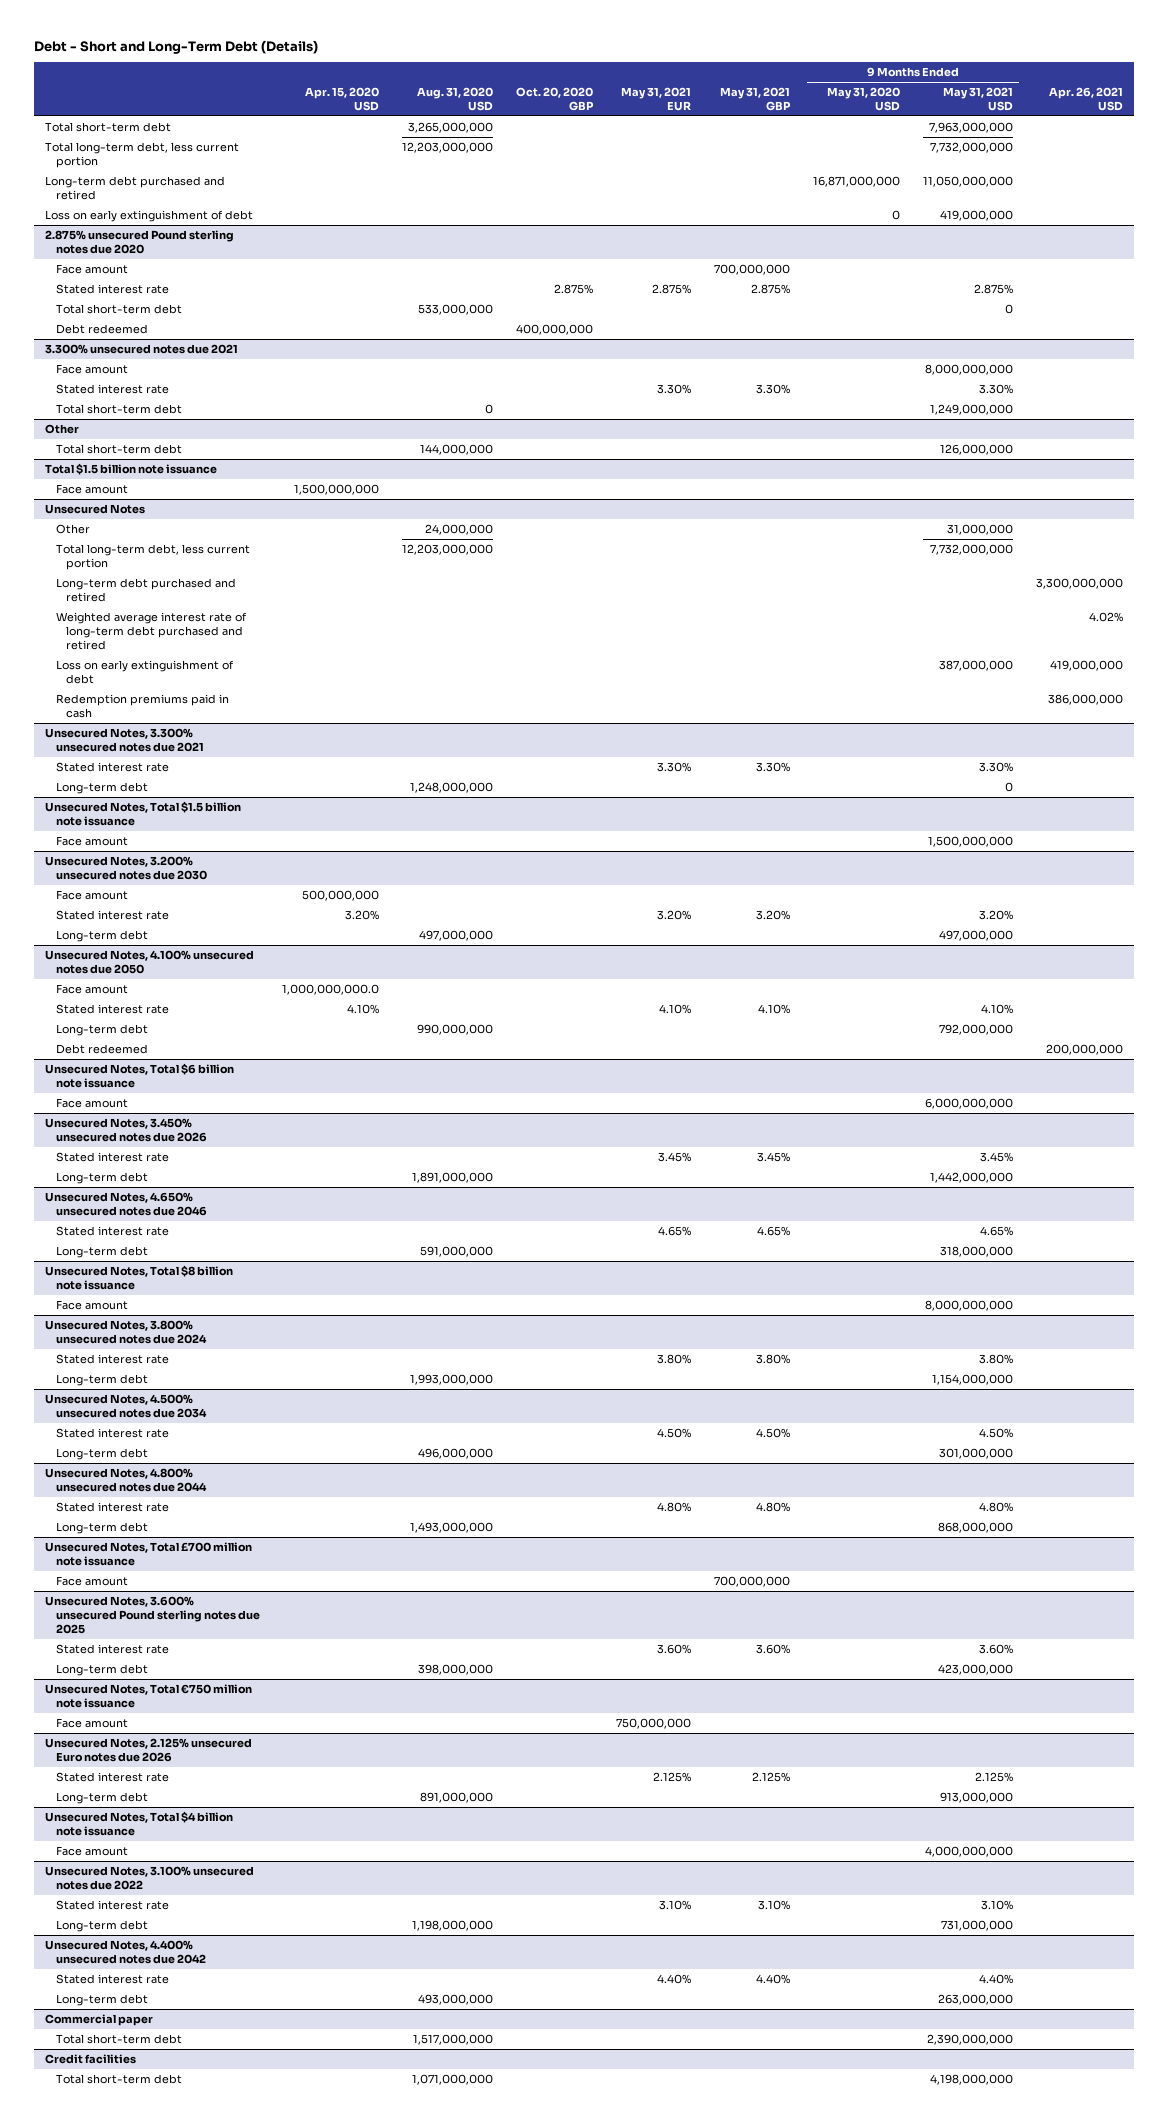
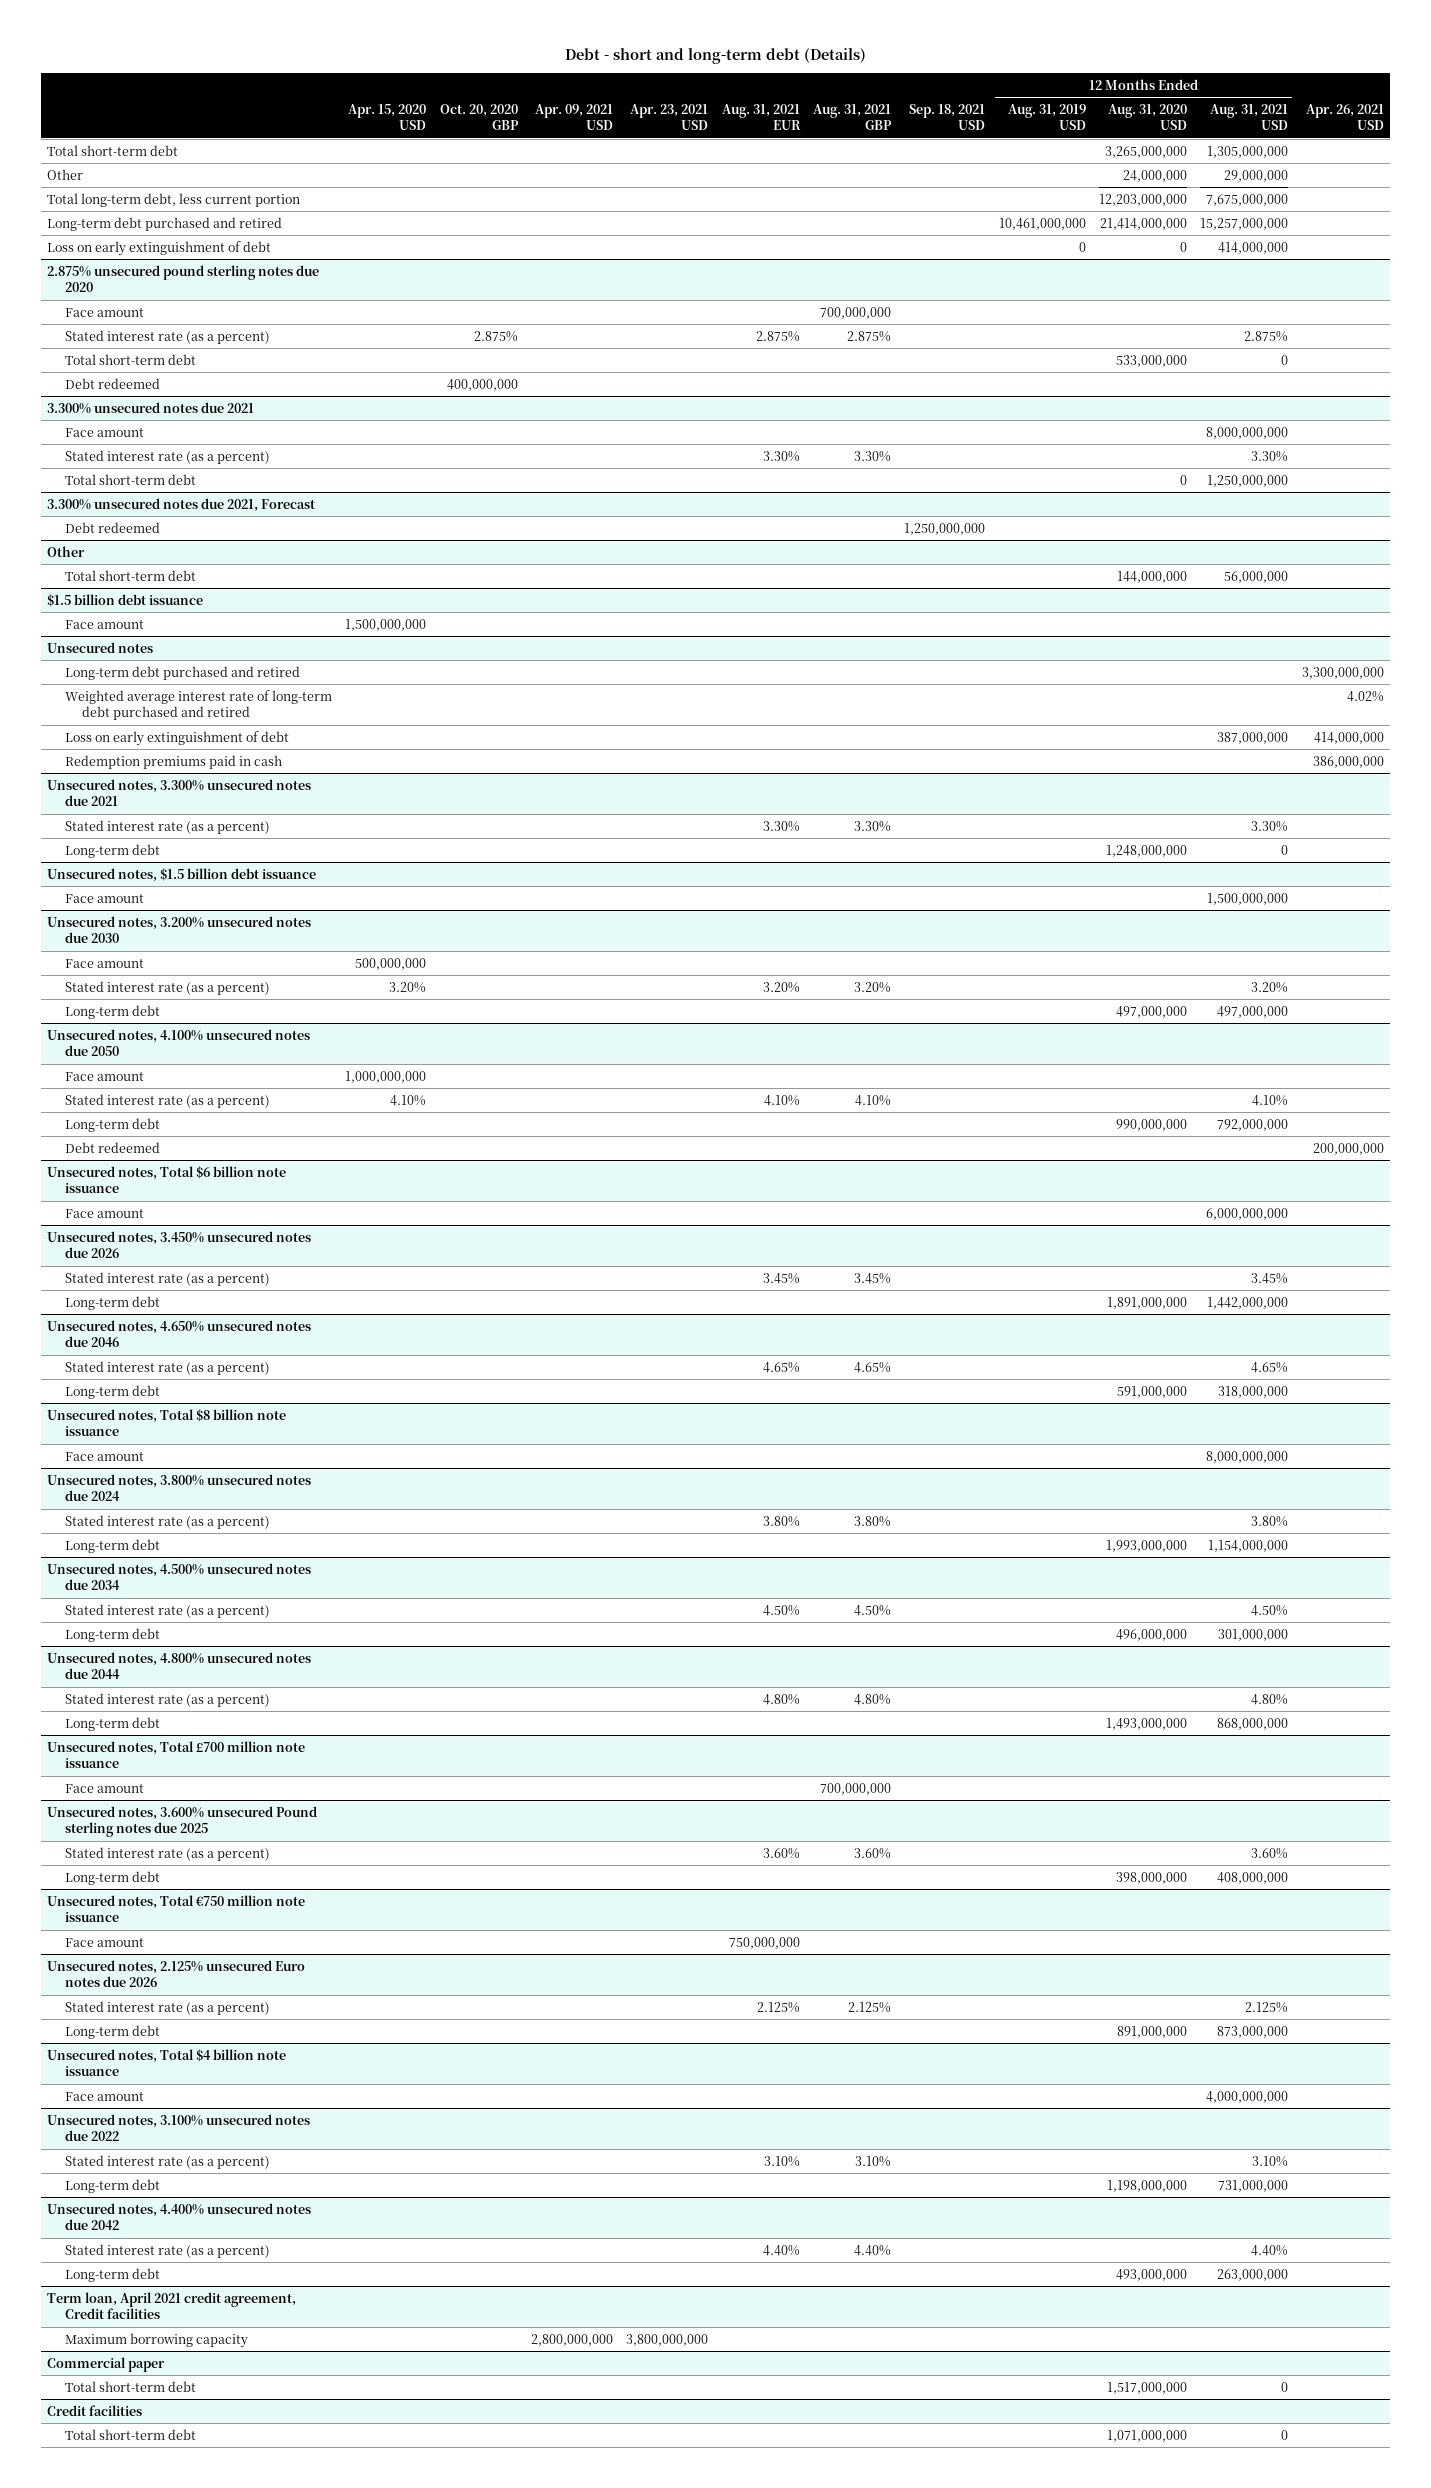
- Debt - Short and Long-Term Debt (Details)
+ Debt - short and long-term debt (Details)
- | Apr. 15, 2020 USD | Aug. 31, 2020 USD | Oct. 20, 2020 GBP | May 31, 2021 EUR | May 31, 2021 GBP | 9 Months Ended May 31, 2020 USD | 9 Months Ended May 31, 2021 USD | Apr. 26, 2021 USD
+ | Apr. 15, 2020 USD | Oct. 20, 2020 GBP | Apr. 09, 2021 USD | Apr. 23, 2021 USD | Aug. 31, 2021 EUR | Aug. 31, 2021 GBP | Sep. 18, 2021 USD | 12 Months Ended Aug. 31, 2019 USD | 12 Months Ended Aug. 31, 2020 USD | 12 Months Ended Aug. 31, 2021 USD | Apr. 26, 2021 USD
+ Other | | | | | | | | | 24,000,000 | 29,000,000 |
- 2.875% unsecured Pound sterling notes due 2020
+ 2.875% unsecured pound sterling notes due 2020
- Stated interest rate | | | 2.875% | 2.875% | 2.875% | | 2.875% |
+ Stated interest rate (as a percent) | | 2.875% | | | 2.875% | 2.875% | | | | 2.875% |
@ 3.300% unsecured notes due 2021
- Stated interest rate | | | | 3.30% | 3.30% | | 3.30% |
+ Stated interest rate (as a percent) | | | | | 3.30% | 3.30% | | | | 3.30% |
+ 3.300% unsecured notes due 2021, Forecast
+ Debt redeemed | | | | | | | 1,250,000,000 | | | |
- Total $1.5 billion note issuance
+ $1.5 billion debt issuance
- Unsecured Notes
- Other | | 24,000,000 | | | | | 31,000,000 |
- Total long-term debt, less current portion | | 12,203,000,000 | | | | | 7,732,000,000 |
+ Unsecured notes
- Loss on early extinguishment of debt | | | | | | | 387,000,000 | 419,000,000
+ Loss on early extinguishment of debt | | | | | | | | | | 387,000,000 | 414,000,000
- Unsecured Notes, 3.300% unsecured notes due 2021
- Stated interest rate | | | | 3.30% | 3.30% | | 3.30% |
+ Unsecured notes, 3.300% unsecured notes due 2021
+ Stated interest rate (as a percent) | | | | | 3.30% | 3.30% | | | | 3.30% |
- Unsecured Notes, Total $1.5 billion note issuance
+ Unsecured notes, $1.5 billion debt issuance
- Unsecured Notes, 3.200% unsecured notes due 2030
+ Unsecured notes, 3.200% unsecured notes due 2030
- Stated interest rate | 3.20% | | | 3.20% | 3.20% | | 3.20% |
+ Stated interest rate (as a percent) | 3.20% | | | | 3.20% | 3.20% | | | | 3.20% |
- Unsecured Notes, 4.100% unsecured notes due 2050
- Face amount | 1,000,000,000.0 | | | | | | |
- Stated interest rate | 4.10% | | | 4.10% | 4.10% | | 4.10% |
+ Unsecured notes, 4.100% unsecured notes due 2050
+ Face amount | 1,000,000,000 | | | | | | | | | |
+ Stated interest rate (as a percent) | 4.10% | | | | 4.10% | 4.10% | | | | 4.10% |
- Unsecured Notes, Total $6 billion note issuance
+ Unsecured notes, Total $6 billion note issuance
- Unsecured Notes, 3.450% unsecured notes due 2026
- Stated interest rate | | | | 3.45% | 3.45% | | 3.45% |
+ Unsecured notes, 3.450% unsecured notes due 2026
+ Stated interest rate (as a percent) | | | | | 3.45% | 3.45% | | | | 3.45% |
- Unsecured Notes, 4.650% unsecured notes due 2046
- Stated interest rate | | | | 4.65% | 4.65% | | 4.65% |
+ Unsecured notes, 4.650% unsecured notes due 2046
+ Stated interest rate (as a percent) | | | | | 4.65% | 4.65% | | | | 4.65% |
- Unsecured Notes, Total $8 billion note issuance
+ Unsecured notes, Total $8 billion note issuance
- Unsecured Notes, 3.800% unsecured notes due 2024
- Stated interest rate | | | | 3.80% | 3.80% | | 3.80% |
+ Unsecured notes, 3.800% unsecured notes due 2024
+ Stated interest rate (as a percent) | | | | | 3.80% | 3.80% | | | | 3.80% |
- Unsecured Notes, 4.500% unsecured notes due 2034
- Stated interest rate | | | | 4.50% | 4.50% | | 4.50% |
+ Unsecured notes, 4.500% unsecured notes due 2034
+ Stated interest rate (as a percent) | | | | | 4.50% | 4.50% | | | | 4.50% |
- Unsecured Notes, 4.800% unsecured notes due 2044
- Stated interest rate | | | | 4.80% | 4.80% | | 4.80% |
+ Unsecured notes, 4.800% unsecured notes due 2044
+ Stated interest rate (as a percent) | | | | | 4.80% | 4.80% | | | | 4.80% |
- Unsecured Notes, Total £700 million note issuance
+ Unsecured notes, Total £700 million note issuance
- Unsecured Notes, 3.600% unsecured Pound sterling notes due 2025
- Stated interest rate | | | | 3.60% | 3.60% | | 3.60% |
+ Unsecured notes, 3.600% unsecured Pound sterling notes due 2025
+ Stated interest rate (as a percent) | | | | | 3.60% | 3.60% | | | | 3.60% |
- Unsecured Notes, Total €750 million note issuance
+ Unsecured notes, Total €750 million note issuance
- Unsecured Notes, 2.125% unsecured Euro notes due 2026
- Stated interest rate | | | | 2.125% | 2.125% | | 2.125% |
+ Unsecured notes, 2.125% unsecured Euro notes due 2026
+ Stated interest rate (as a percent) | | | | | 2.125% | 2.125% | | | | 2.125% |
- Unsecured Notes, Total $4 billion note issuance
+ Unsecured notes, Total $4 billion note issuance
- Unsecured Notes, 3.100% unsecured notes due 2022
- Stated interest rate | | | | 3.10% | 3.10% | | 3.10% |
+ Unsecured notes, 3.100% unsecured notes due 2022
+ Stated interest rate (as a percent) | | | | | 3.10% | 3.10% | | | | 3.10% |
- Unsecured Notes, 4.400% unsecured notes due 2042
- Stated interest rate | | | | 4.40% | 4.40% | | 4.40% |
+ Unsecured notes, 4.400% unsecured notes due 2042
+ Stated interest rate (as a percent) | | | | | 4.40% | 4.40% | | | | 4.40% |
+ Term loan, April 2021 credit agreement, Credit facilities
+ Maximum borrowing capacity | | | 2,800,000,000 | 3,800,000,000 | | | | | | |

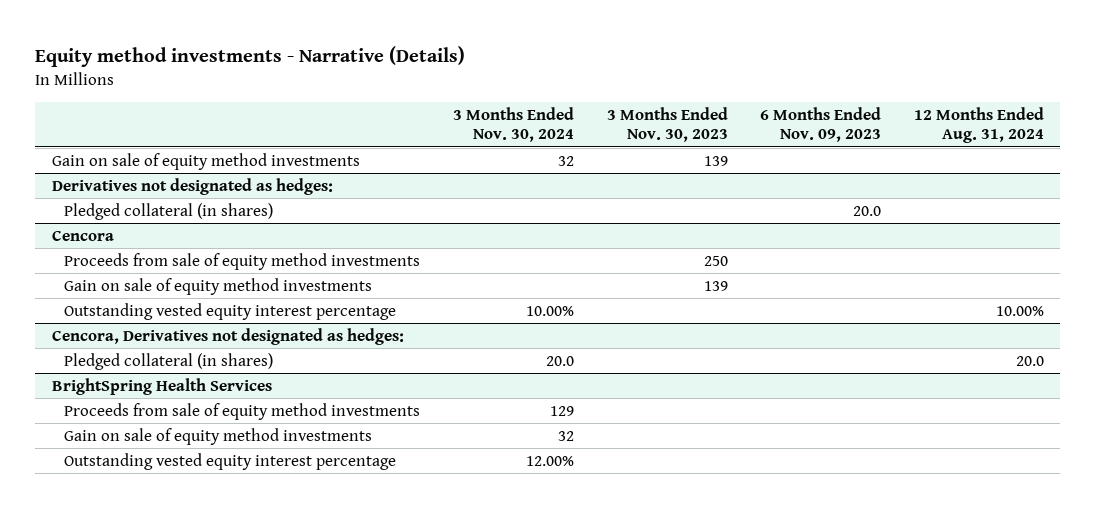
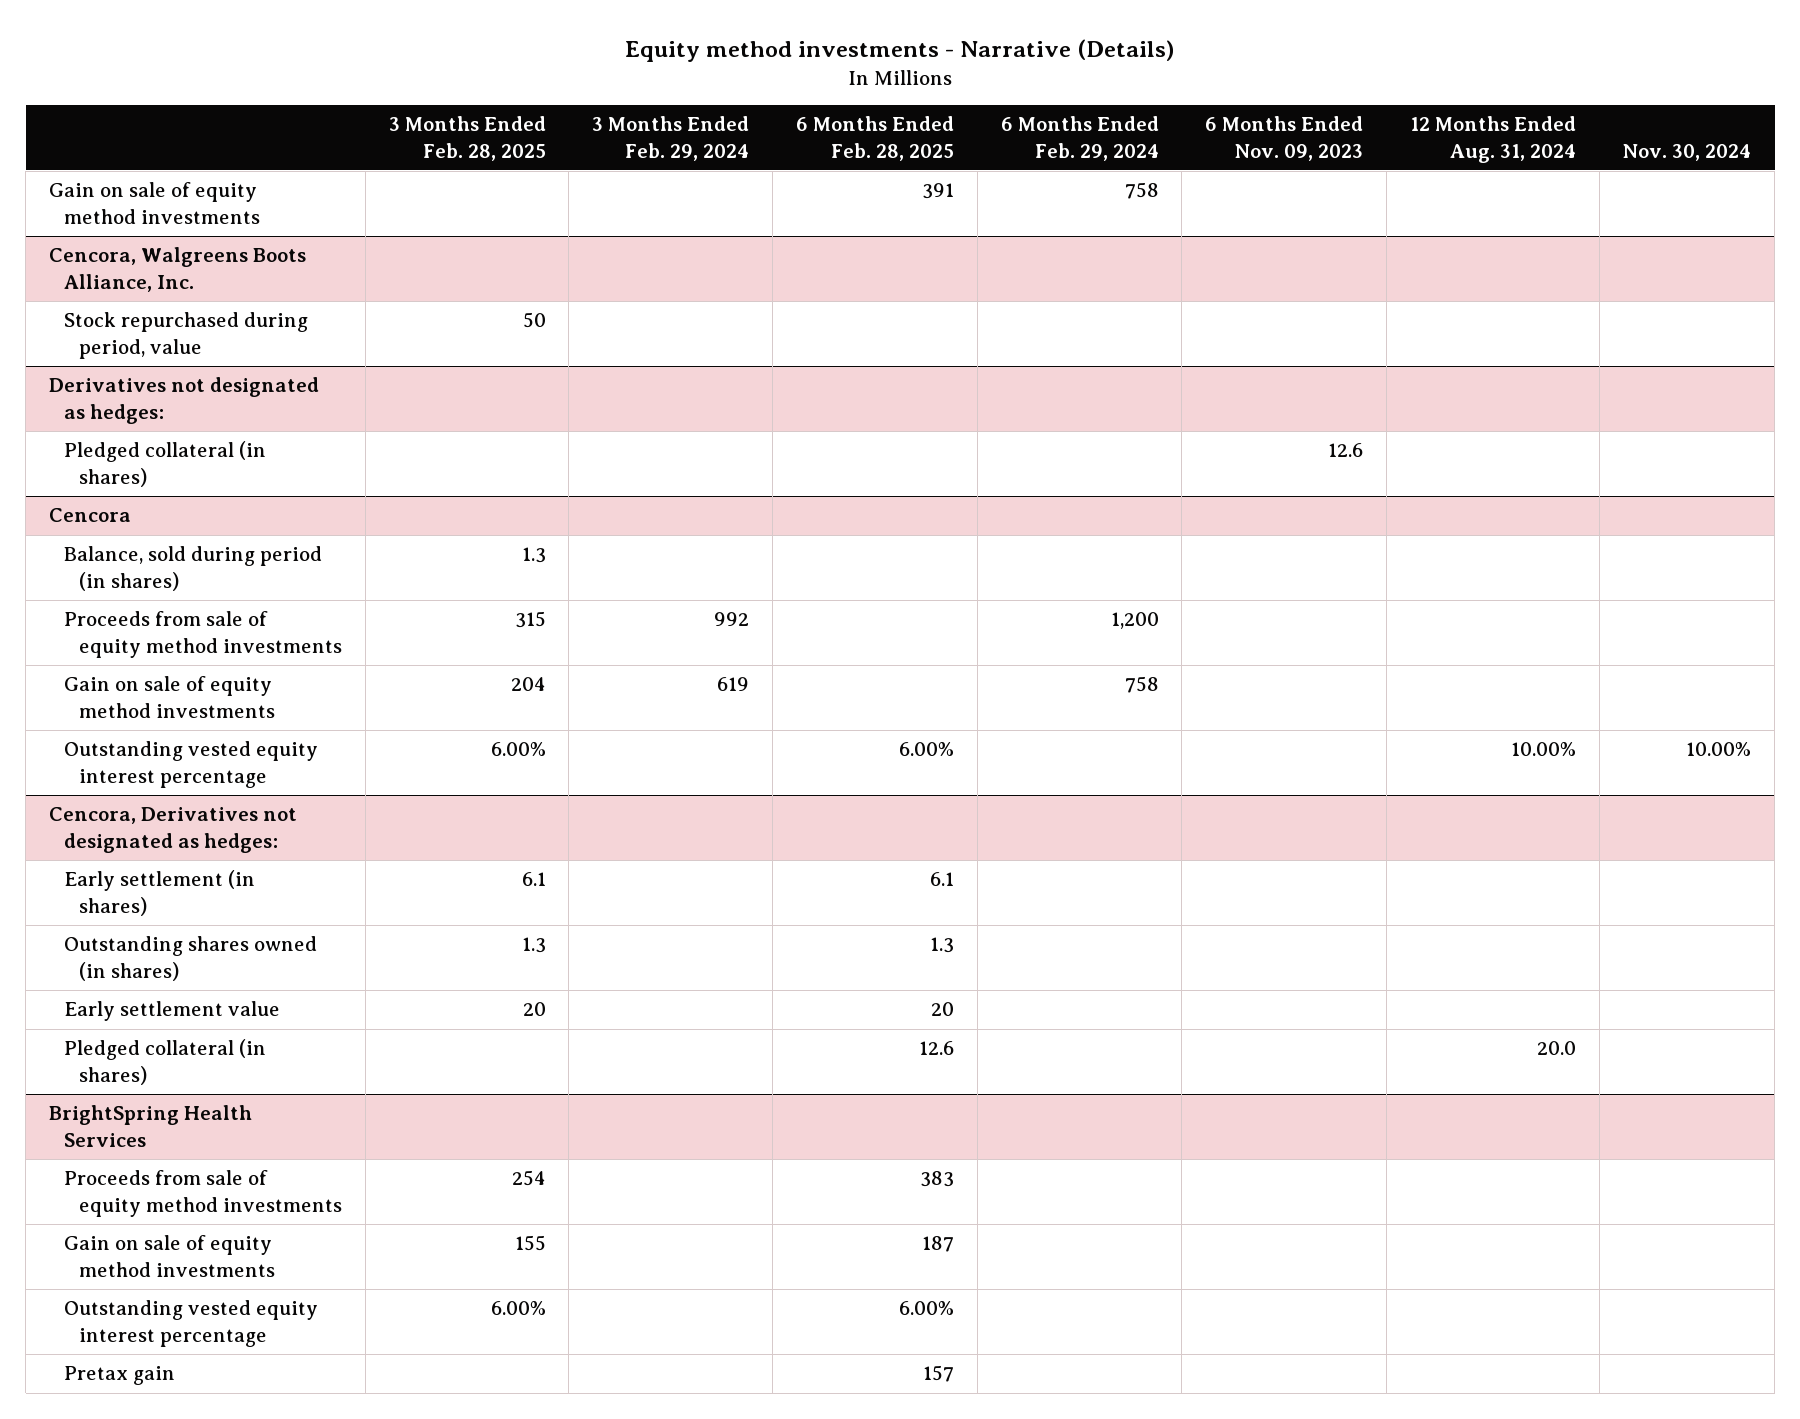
- | 3 Months Ended Nov. 30, 2024 | 3 Months Ended Nov. 30, 2023 | 6 Months Ended Nov. 09, 2023 | 12 Months Ended Aug. 31, 2024
+ | 3 Months Ended Feb. 28, 2025 | 3 Months Ended Feb. 29, 2024 | 6 Months Ended Feb. 28, 2025 | 6 Months Ended Feb. 29, 2024 | 6 Months Ended Nov. 09, 2023 | 12 Months Ended Aug. 31, 2024 | Nov. 30, 2024
+ Cencora, Walgreens Boots Alliance, Inc.
+ Stock repurchased during period, value | 50 | | | | | |
@ Derivatives not designated as hedges:
- Pledged collateral (in shares) | | | 20.0 |
+ Pledged collateral (in shares) | | | | | 12.6 | |
@ Cencora
+ Balance, sold during period (in shares) | 1.3 | | | | | |
@ Cencora, Derivatives not designated as hedges:
+ Early settlement (in shares) | 6.1 | | 6.1 | | | |
+ Outstanding shares owned (in shares) | 1.3 | | 1.3 | | | |
+ Early settlement value | 20 | | 20 | | | |
@ BrightSpring Health Services
+ Pretax gain | | | 157 | | | |

